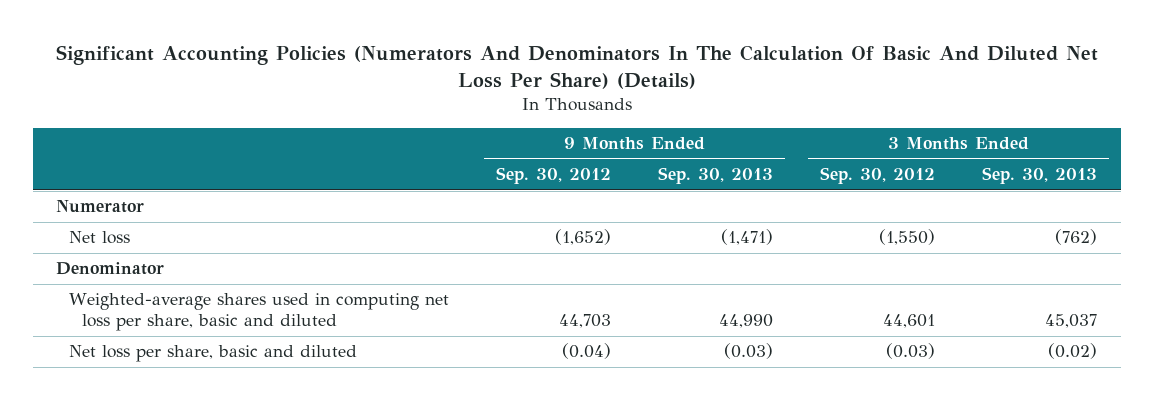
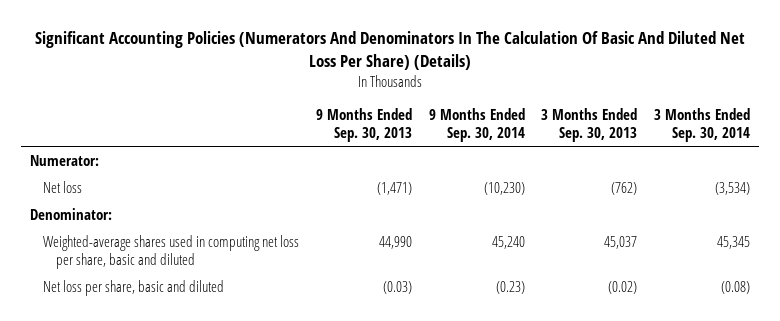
- | 9 Months Ended Sep. 30, 2012 | 9 Months Ended Sep. 30, 2013 | 3 Months Ended Sep. 30, 2012 | 3 Months Ended Sep. 30, 2013
+ | 9 Months Ended Sep. 30, 2013 | 9 Months Ended Sep. 30, 2014 | 3 Months Ended Sep. 30, 2013 | 3 Months Ended Sep. 30, 2014
- Numerator
+ Numerator:
- Denominator
+ Denominator:

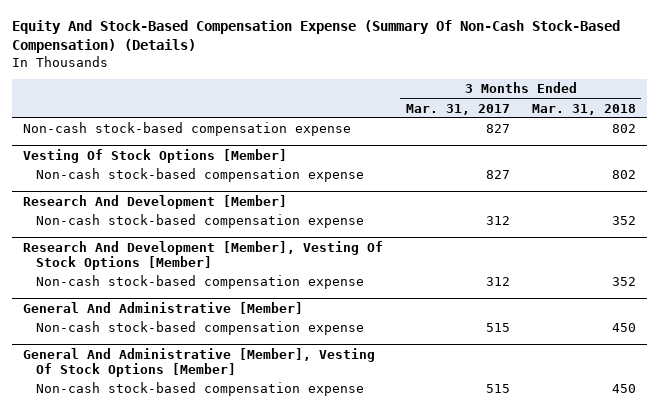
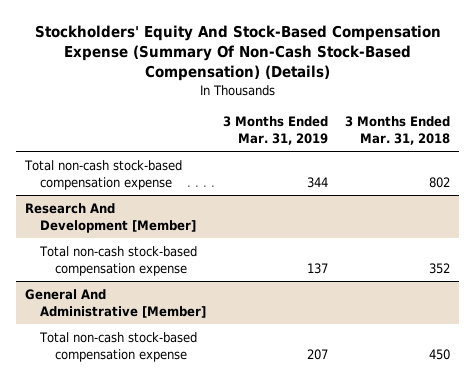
- Equity And Stock-Based Compensation Expense (Summary Of Non-Cash Stock-Based Compensation) (Details)
+ Stockholders' Equity And Stock-Based Compensation Expense (Summary Of Non-Cash Stock-Based Compensation) (Details)
- | 3 Months Ended Mar. 31, 2017 | 3 Months Ended Mar. 31, 2018
+ | 3 Months Ended Mar. 31, 2019 | 3 Months Ended Mar. 31, 2018
- Non-cash stock-based compensation expense | 827 | 802
- Vesting Of Stock Options [Member]
- Non-cash stock-based compensation expense | 827 | 802
+ Total non-cash stock-based compensation expense | 344 | 802
@ Research And Development [Member]
- Non-cash stock-based compensation expense | 312 | 352
- Research And Development [Member], Vesting Of Stock Options [Member]
- Non-cash stock-based compensation expense | 312 | 352
@ Research And Development [Member]
+ Total non-cash stock-based compensation expense | 137 | 352
@ General And Administrative [Member]
- Non-cash stock-based compensation expense | 515 | 450
- General And Administrative [Member], Vesting Of Stock Options [Member]
- Non-cash stock-based compensation expense | 515 | 450
@ General And Administrative [Member]
+ Total non-cash stock-based compensation expense | 207 | 450

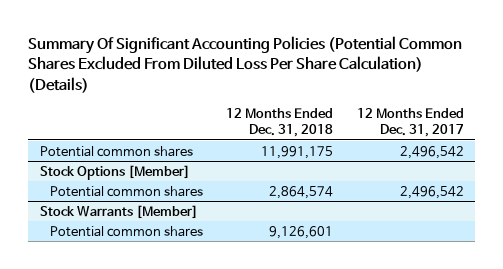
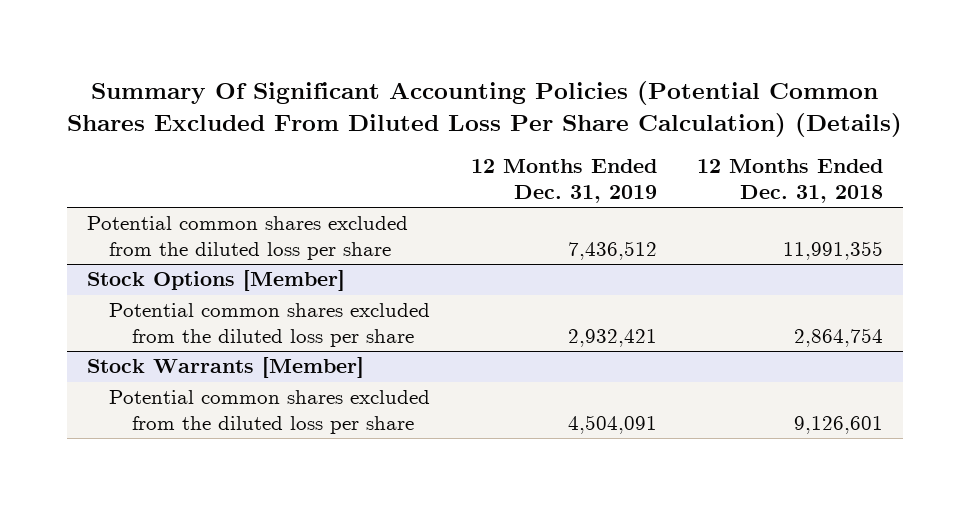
- | 12 Months Ended Dec. 31, 2018 | 12 Months Ended Dec. 31, 2017
+ | 12 Months Ended Dec. 31, 2019 | 12 Months Ended Dec. 31, 2018
- Potential common shares | 11,991,175 | 2,496,542
+ Potential common shares excluded from the diluted loss per share | 7,436,512 | 11,991,355
@ Stock Options [Member]
- Potential common shares | 2,864,574 | 2,496,542
+ Potential common shares excluded from the diluted loss per share | 2,932,421 | 2,864,754
@ Stock Warrants [Member]
- Potential common shares | 9,126,601 |
+ Potential common shares excluded from the diluted loss per share | 4,504,091 | 9,126,601

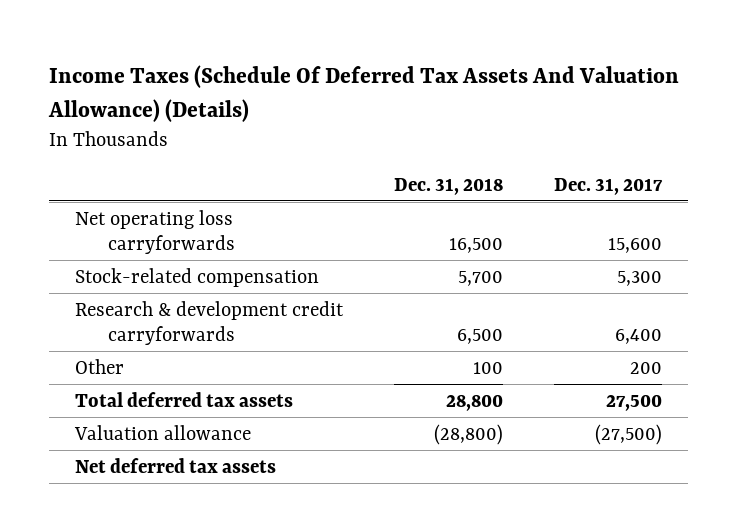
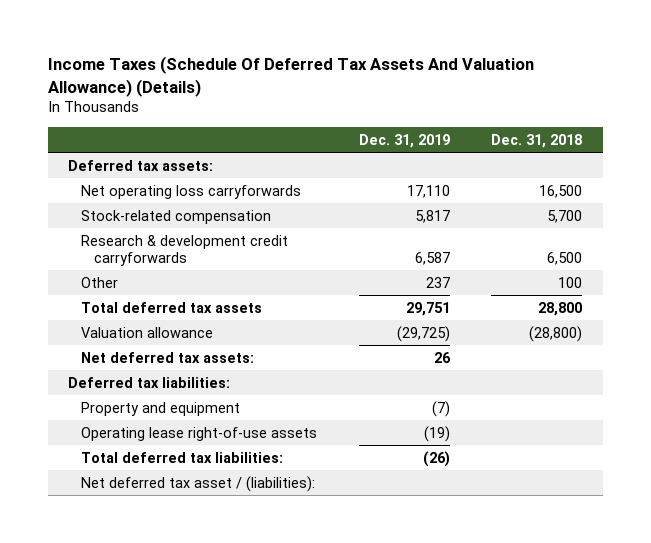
- | Dec. 31, 2018 | Dec. 31, 2017
+ | Dec. 31, 2019 | Dec. 31, 2018
+ Deferred tax assets:
- Net deferred tax assets
+ Net deferred tax assets: | 26 |
+ Deferred tax liabilities:
+ Property and equipment | (7) |
+ Operating lease right-of-use assets | (19) |
+ Total deferred tax liabilities: | (26) |
+ Net deferred tax asset / (liabilities):

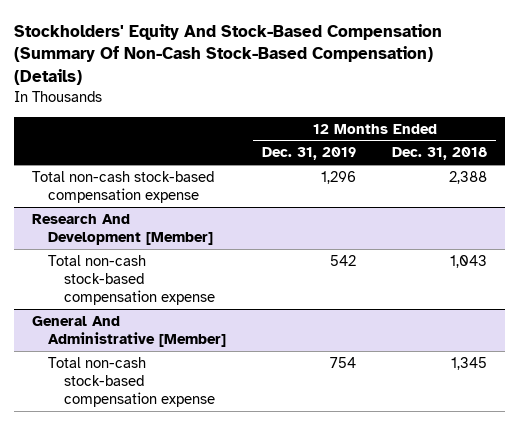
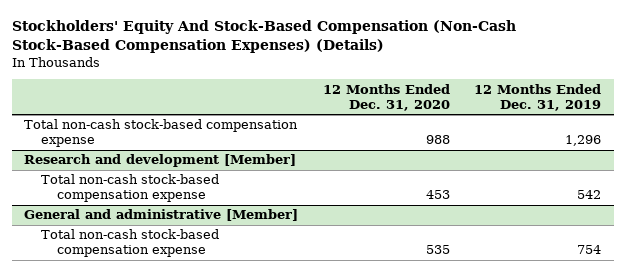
- Stockholders' Equity And Stock-Based Compensation (Summary Of Non-Cash Stock-Based Compensation) (Details)
+ Stockholders' Equity And Stock-Based Compensation (Non-Cash Stock-Based Compensation Expenses) (Details)
- | 12 Months Ended Dec. 31, 2019 | 12 Months Ended Dec. 31, 2018
+ | 12 Months Ended Dec. 31, 2020 | 12 Months Ended Dec. 31, 2019
- Research And Development [Member]
+ Research and development [Member]
- General And Administrative [Member]
+ General and administrative [Member]

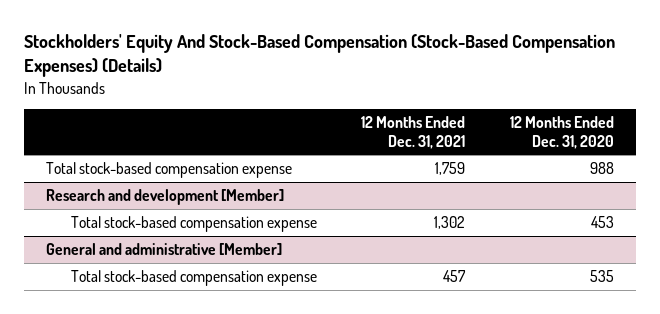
- Stockholders' Equity And Stock-Based Compensation (Non-Cash Stock-Based Compensation Expenses) (Details)
+ Stockholders' Equity And Stock-Based Compensation (Stock-Based Compensation Expenses) (Details)
- | 12 Months Ended Dec. 31, 2020 | 12 Months Ended Dec. 31, 2019
+ | 12 Months Ended Dec. 31, 2021 | 12 Months Ended Dec. 31, 2020
- Total non-cash stock-based compensation expense | 988 | 1,296
+ Total stock-based compensation expense | 1,759 | 988
@ Research and development [Member]
- Total non-cash stock-based compensation expense | 453 | 542
+ Total stock-based compensation expense | 1,302 | 453
@ General and administrative [Member]
- Total non-cash stock-based compensation expense | 535 | 754
+ Total stock-based compensation expense | 457 | 535

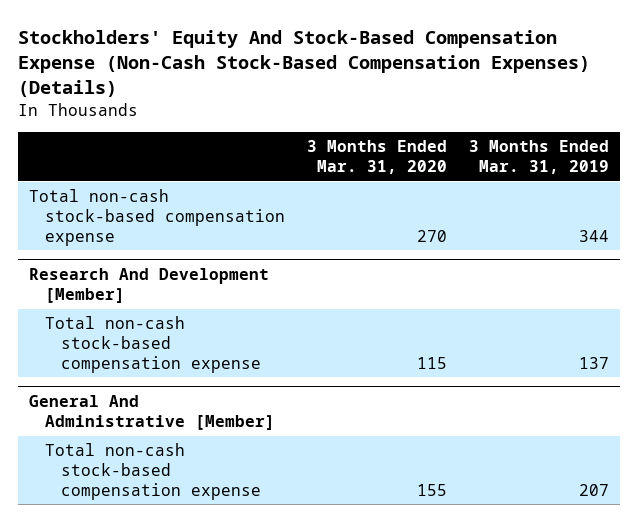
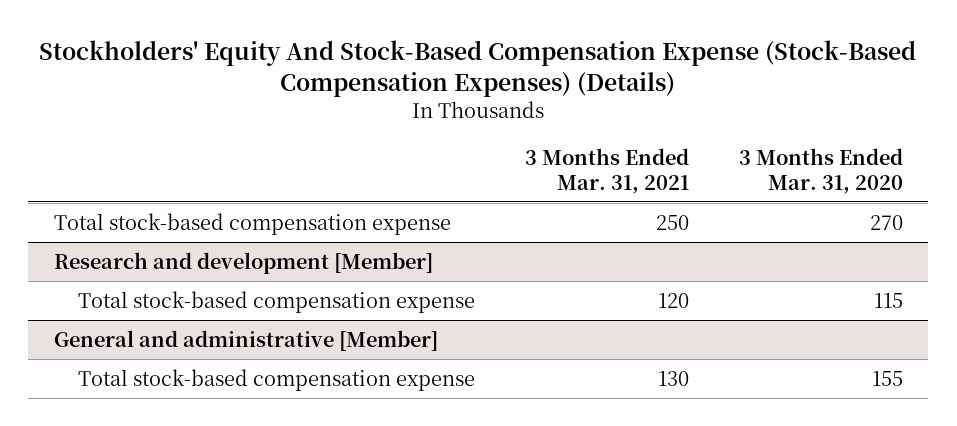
- Stockholders' Equity And Stock-Based Compensation Expense (Non-Cash Stock-Based Compensation Expenses) (Details)
+ Stockholders' Equity And Stock-Based Compensation Expense (Stock-Based Compensation Expenses) (Details)
- | 3 Months Ended Mar. 31, 2020 | 3 Months Ended Mar. 31, 2019
+ | 3 Months Ended Mar. 31, 2021 | 3 Months Ended Mar. 31, 2020
- Total non-cash stock-based compensation expense | 270 | 344
- Research And Development [Member]
- Total non-cash stock-based compensation expense | 115 | 137
- General And Administrative [Member]
- Total non-cash stock-based compensation expense | 155 | 207
+ Total stock-based compensation expense | 250 | 270
+ Research and development [Member]
+ Total stock-based compensation expense | 120 | 115
+ General and administrative [Member]
+ Total stock-based compensation expense | 130 | 155

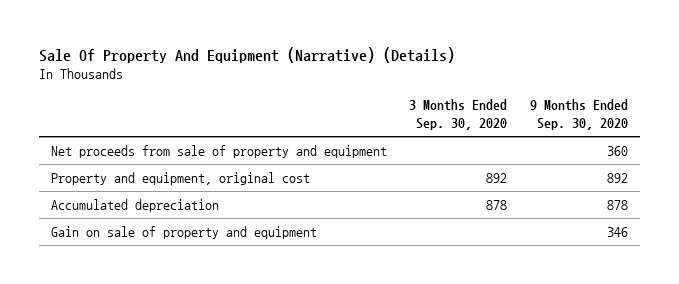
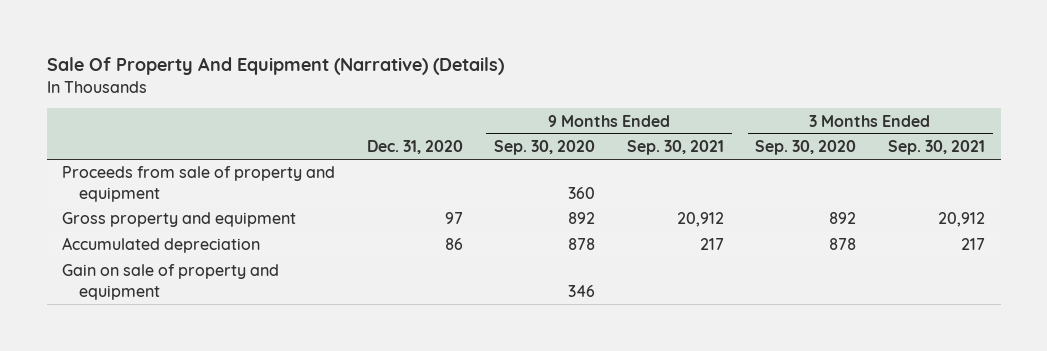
- | 3 Months Ended Sep. 30, 2020 | 9 Months Ended Sep. 30, 2020
+ | Dec. 31, 2020 | 9 Months Ended Sep. 30, 2020 | 9 Months Ended Sep. 30, 2021 | 3 Months Ended Sep. 30, 2020 | 3 Months Ended Sep. 30, 2021
- Net proceeds from sale of property and equipment | | 360
- Property and equipment, original cost | 892 | 892
+ Proceeds from sale of property and equipment | | 360 | | |
+ Gross property and equipment | 97 | 892 | 20,912 | 892 | 20,912

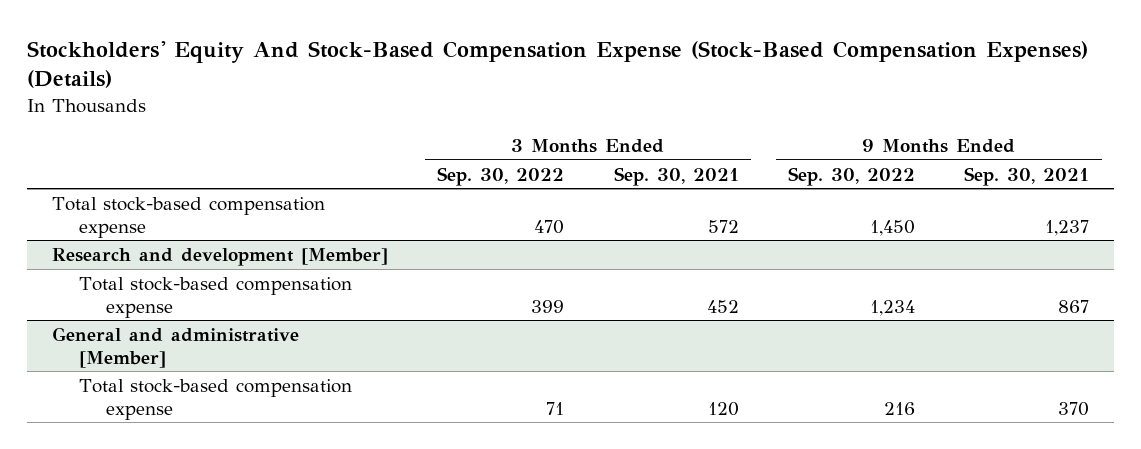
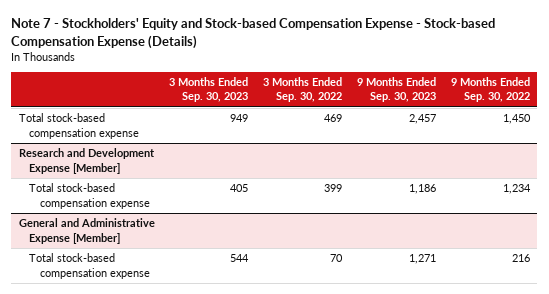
- Stockholders' Equity And Stock-Based Compensation Expense (Stock-Based Compensation Expenses) (Details)
+ Note 7 - Stockholders' Equity and Stock-based Compensation Expense - Stock-based Compensation Expense (Details)
- | 3 Months Ended Sep. 30, 2022 | 3 Months Ended Sep. 30, 2021 | 9 Months Ended Sep. 30, 2022 | 9 Months Ended Sep. 30, 2021
+ | 3 Months Ended Sep. 30, 2023 | 3 Months Ended Sep. 30, 2022 | 9 Months Ended Sep. 30, 2023 | 9 Months Ended Sep. 30, 2022
- Total stock-based compensation expense | 470 | 572 | 1,450 | 1,237
- Research and development [Member]
+ Total stock-based compensation expense | 949 | 469 | 2,457 | 1,450
+ Research and Development Expense [Member]
- General and administrative [Member]
- Total stock-based compensation expense | 71 | 120 | 216 | 370
+ General and Administrative Expense [Member]
+ Total stock-based compensation expense | 544 | 70 | 1,271 | 216

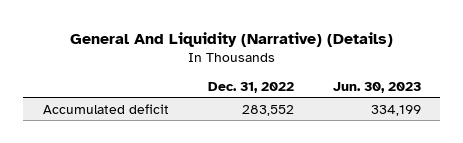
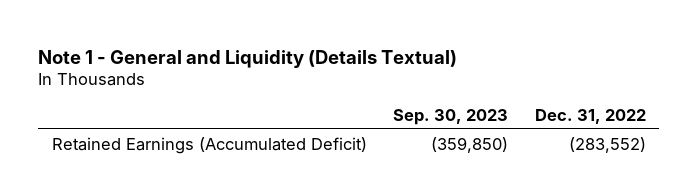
- General And Liquidity (Narrative) (Details)
+ Note 1 - General and Liquidity (Details Textual)
- | Dec. 31, 2022 | Jun. 30, 2023
+ | Sep. 30, 2023 | Dec. 31, 2022
- Accumulated deficit | 283,552 | 334,199
+ Retained Earnings (Accumulated Deficit) | (359,850) | (283,552)

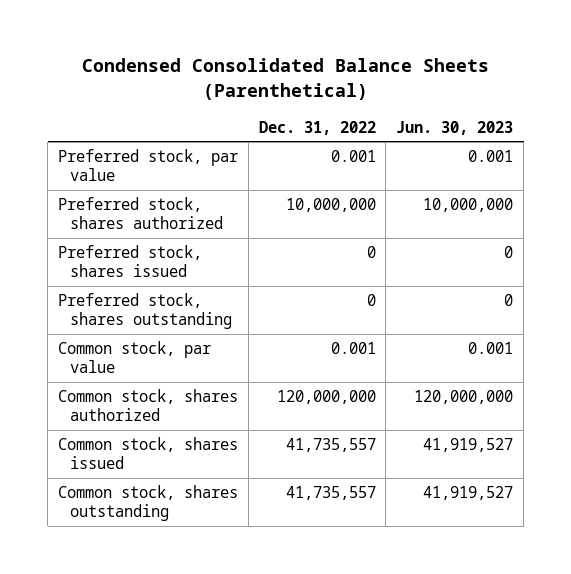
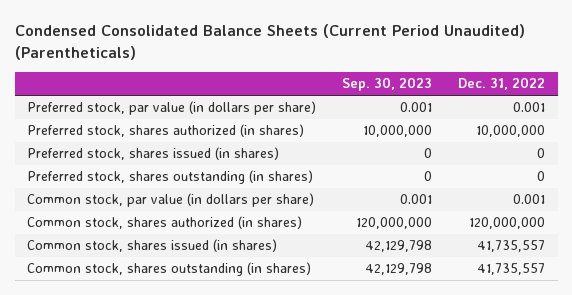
- Condensed Consolidated Balance Sheets (Parenthetical)
+ Condensed Consolidated Balance Sheets (Current Period Unaudited) (Parentheticals)
- | Dec. 31, 2022 | Jun. 30, 2023
+ | Sep. 30, 2023 | Dec. 31, 2022
- Preferred stock, par value | 0.001 | 0.001
- Preferred stock, shares authorized | 10,000,000 | 10,000,000
- Preferred stock, shares issued | 0 | 0
- Preferred stock, shares outstanding | 0 | 0
- Common stock, par value | 0.001 | 0.001
- Common stock, shares authorized | 120,000,000 | 120,000,000
- Common stock, shares issued | 41,735,557 | 41,919,527
- Common stock, shares outstanding | 41,735,557 | 41,919,527
+ Preferred stock, par value (in dollars per share) | 0.001 | 0.001
+ Preferred stock, shares authorized (in shares) | 10,000,000 | 10,000,000
+ Preferred stock, shares issued (in shares) | 0 | 0
+ Preferred stock, shares outstanding (in shares) | 0 | 0
+ Common stock, par value (in dollars per share) | 0.001 | 0.001
+ Common stock, shares authorized (in shares) | 120,000,000 | 120,000,000
+ Common stock, shares issued (in shares) | 42,129,798 | 41,735,557
+ Common stock, shares outstanding (in shares) | 42,129,798 | 41,735,557

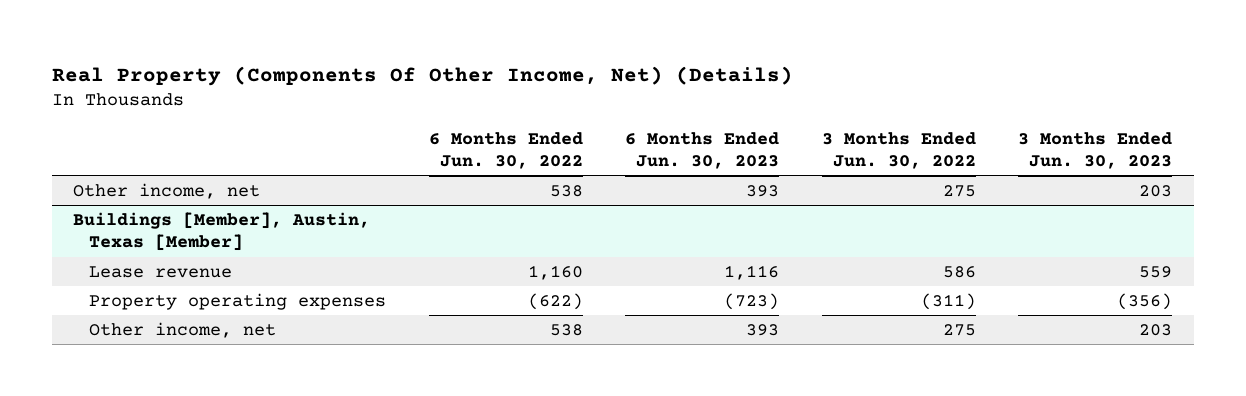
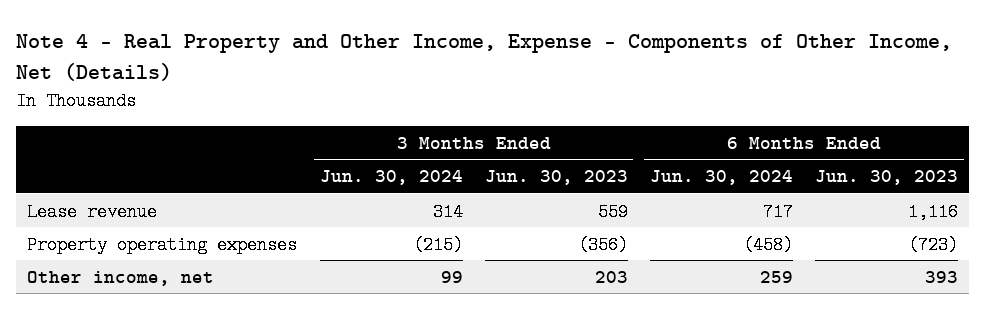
- Real Property (Components Of Other Income, Net) (Details)
+ Note 4 - Real Property and Other Income, Expense - Components of Other Income, Net (Details)
- | 6 Months Ended Jun. 30, 2022 | 6 Months Ended Jun. 30, 2023 | 3 Months Ended Jun. 30, 2022 | 3 Months Ended Jun. 30, 2023
+ | 3 Months Ended Jun. 30, 2024 | 3 Months Ended Jun. 30, 2023 | 6 Months Ended Jun. 30, 2024 | 6 Months Ended Jun. 30, 2023
- Other income, net | 538 | 393 | 275 | 203
- Buildings [Member], Austin, Texas [Member]

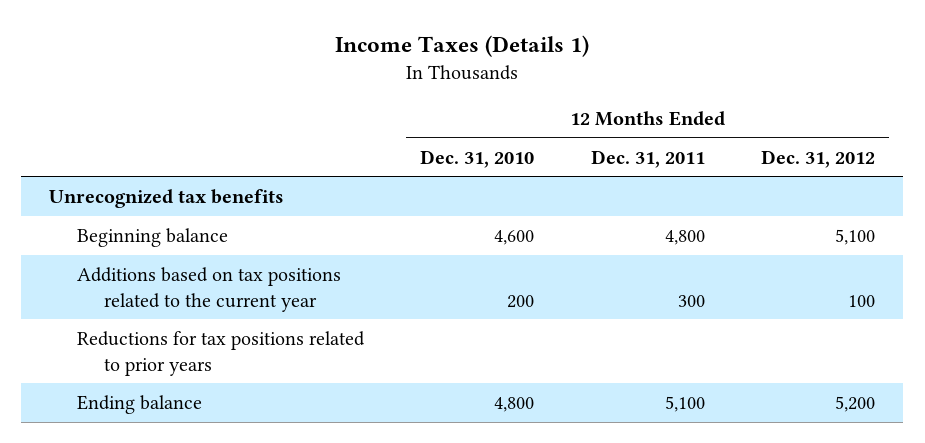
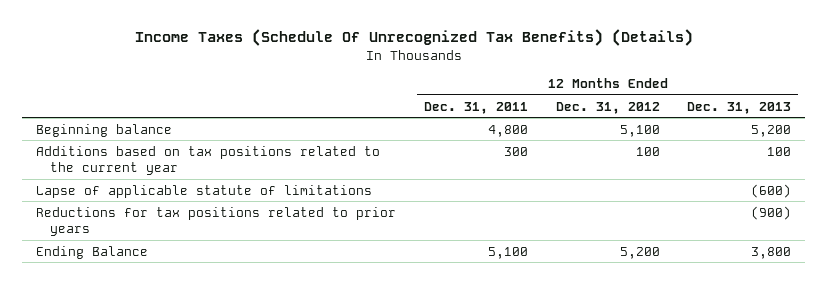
- Income Taxes (Details 1)
+ Income Taxes (Schedule Of Unrecognized Tax Benefits) (Details)
- | 12 Months Ended Dec. 31, 2010 | 12 Months Ended Dec. 31, 2011 | 12 Months Ended Dec. 31, 2012
+ | 12 Months Ended Dec. 31, 2011 | 12 Months Ended Dec. 31, 2012 | 12 Months Ended Dec. 31, 2013
- Unrecognized tax benefits
+ Lapse of applicable statute of limitations | | | (600)
- Ending balance | 4,800 | 5,100 | 5,200
+ Ending Balance | 5,100 | 5,200 | 3,800

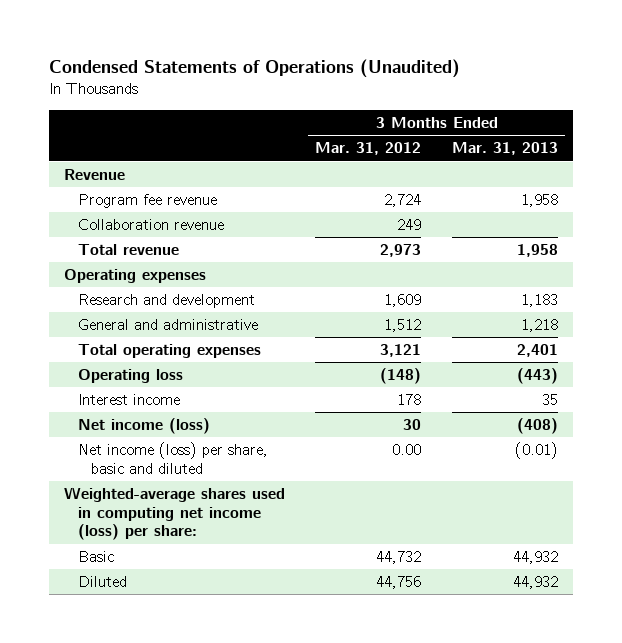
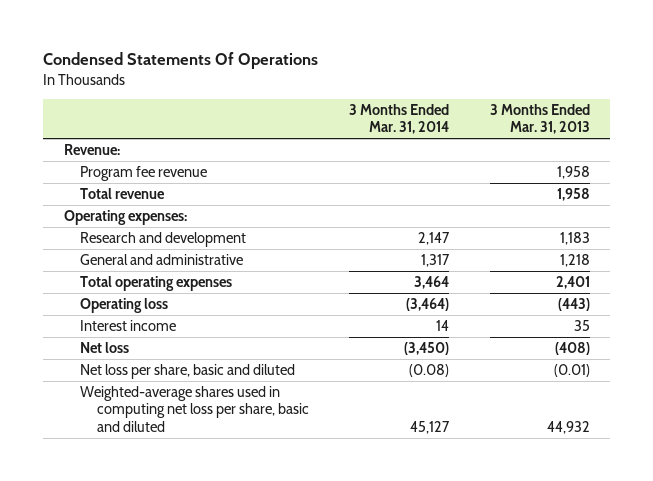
- Condensed Statements of Operations (Unaudited)
+ Condensed Statements Of Operations
- | 3 Months Ended Mar. 31, 2012 | 3 Months Ended Mar. 31, 2013
+ | 3 Months Ended Mar. 31, 2014 | 3 Months Ended Mar. 31, 2013
- Revenue
+ Revenue:
- Collaboration revenue | 249 |
- Operating expenses
+ Operating expenses:
- Net income (loss) | 30 | (408)
- Net income (loss) per share, basic and diluted | 0.00 | (0.01)
- Weighted-average shares used in computing net income (loss) per share:
- Basic | 44,732 | 44,932
- Diluted | 44,756 | 44,932
+ Net loss | (3,450) | (408)
+ Net loss per share, basic and diluted | (0.08) | (0.01)
+ Weighted-average shares used in computing net loss per share, basic and diluted | 45,127 | 44,932

